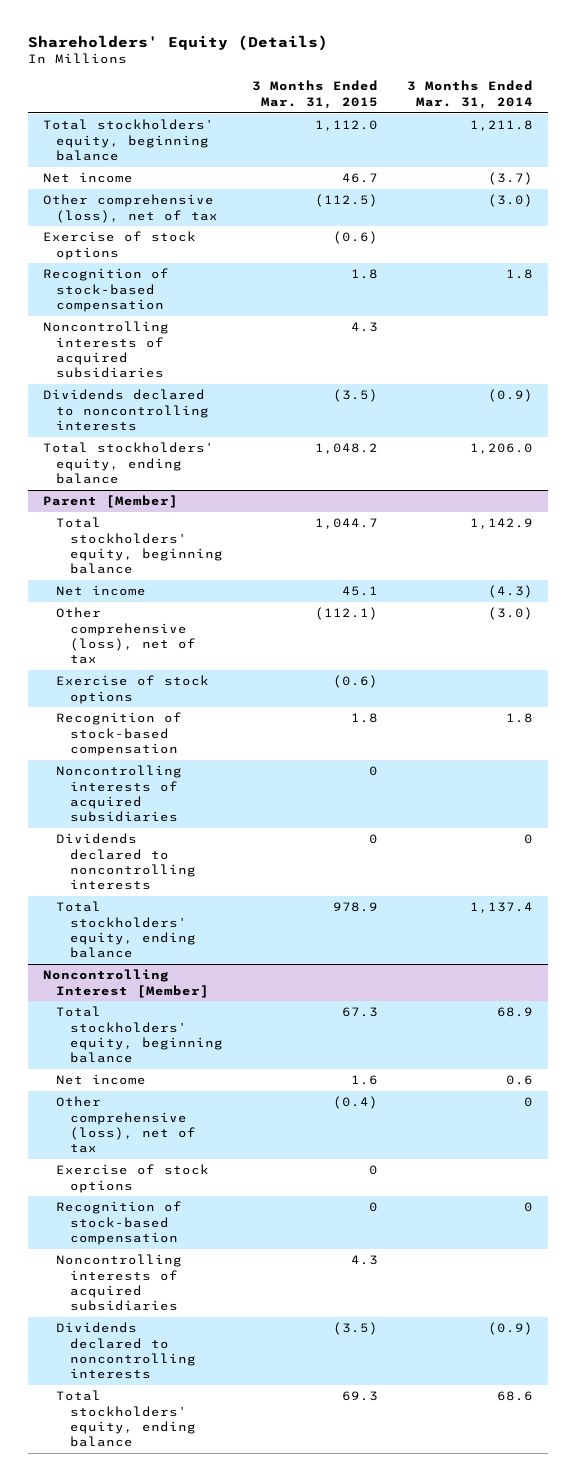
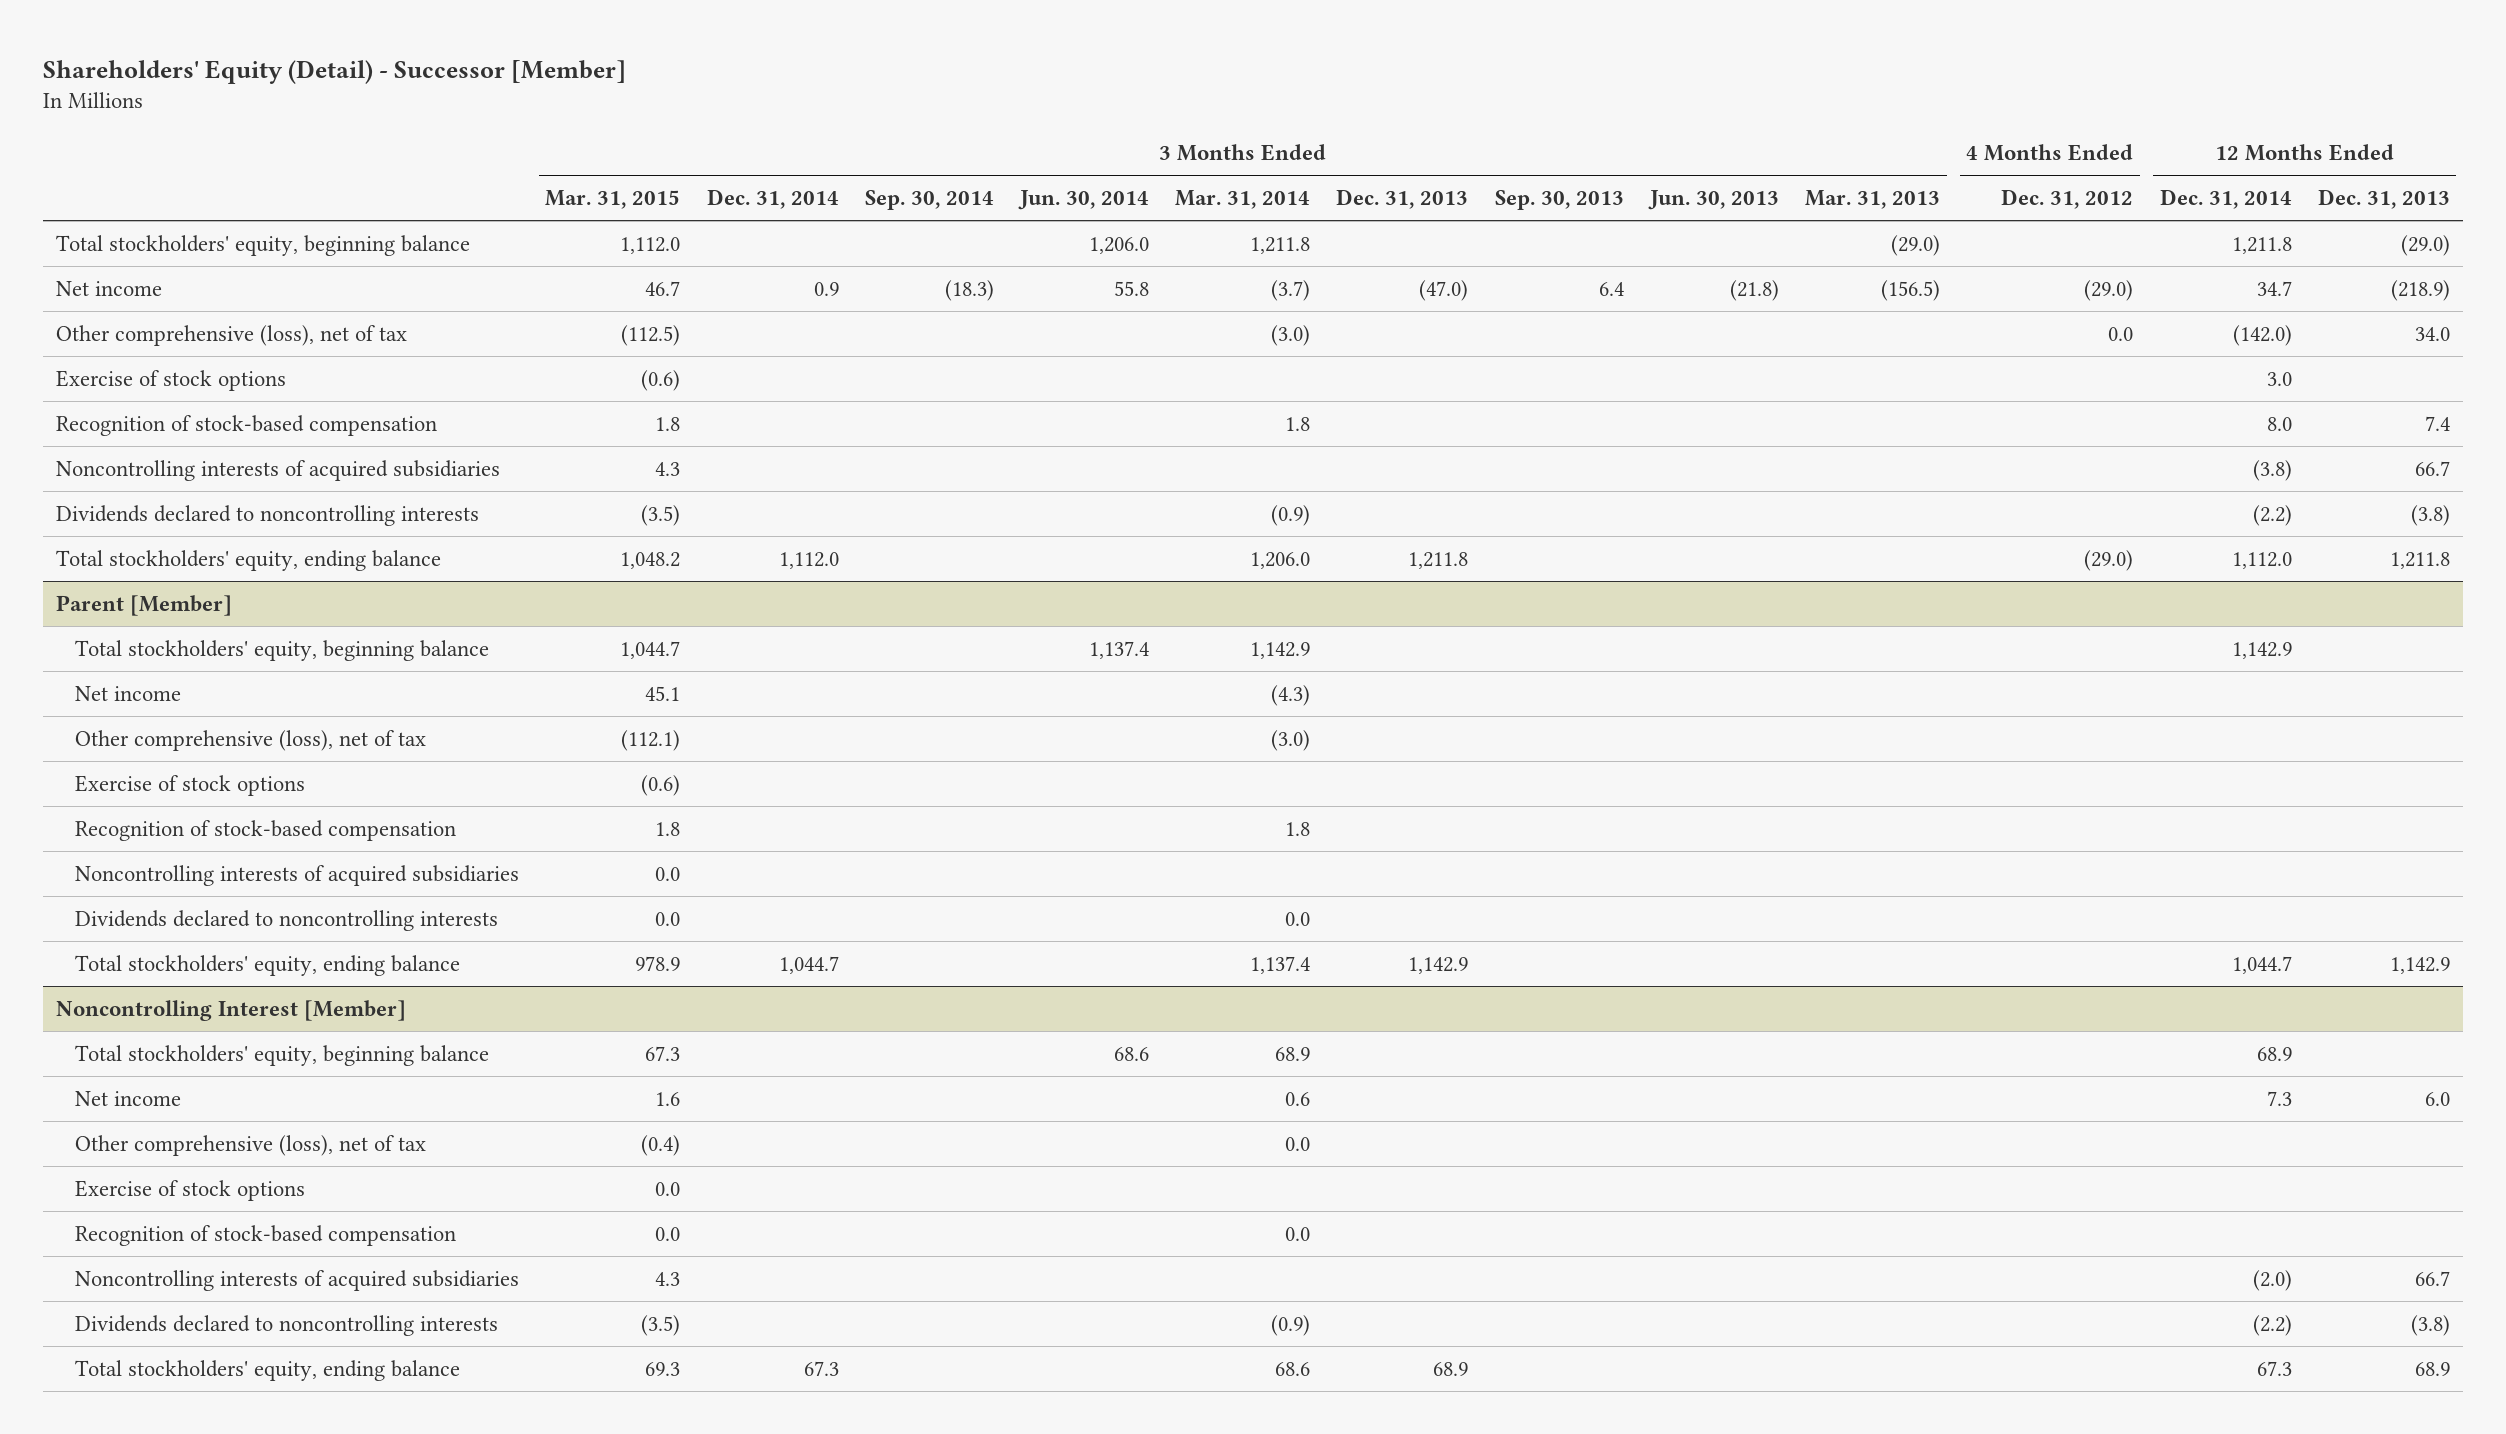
- Shareholders' Equity (Details)
+ Shareholders' Equity (Detail) - Successor [Member]
- | 3 Months Ended Mar. 31, 2015 | 3 Months Ended Mar. 31, 2014
+ | 3 Months Ended Mar. 31, 2015 | 3 Months Ended Dec. 31, 2014 | 3 Months Ended Sep. 30, 2014 | 3 Months Ended Jun. 30, 2014 | 3 Months Ended Mar. 31, 2014 | 3 Months Ended Dec. 31, 2013 | 3 Months Ended Sep. 30, 2013 | 3 Months Ended Jun. 30, 2013 | 3 Months Ended Mar. 31, 2013 | 4 Months Ended Dec. 31, 2012 | 12 Months Ended Dec. 31, 2014 | 12 Months Ended Dec. 31, 2013
@ Parent [Member]
- Noncontrolling interests of acquired subsidiaries | 0 |
- Dividends declared to noncontrolling interests | 0 | 0
+ Noncontrolling interests of acquired subsidiaries | 0.0 | | | | | | | | | | |
+ Dividends declared to noncontrolling interests | 0.0 | | | | 0.0 | | | | | | |
@ Noncontrolling Interest [Member]
- Other comprehensive (loss), net of tax | (0.4) | 0
- Exercise of stock options | 0 |
- Recognition of stock-based compensation | 0 | 0
+ Other comprehensive (loss), net of tax | (0.4) | | | | 0.0 | | | | | | |
+ Exercise of stock options | 0.0 | | | | | | | | | | |
+ Recognition of stock-based compensation | 0.0 | | | | 0.0 | | | | | | |

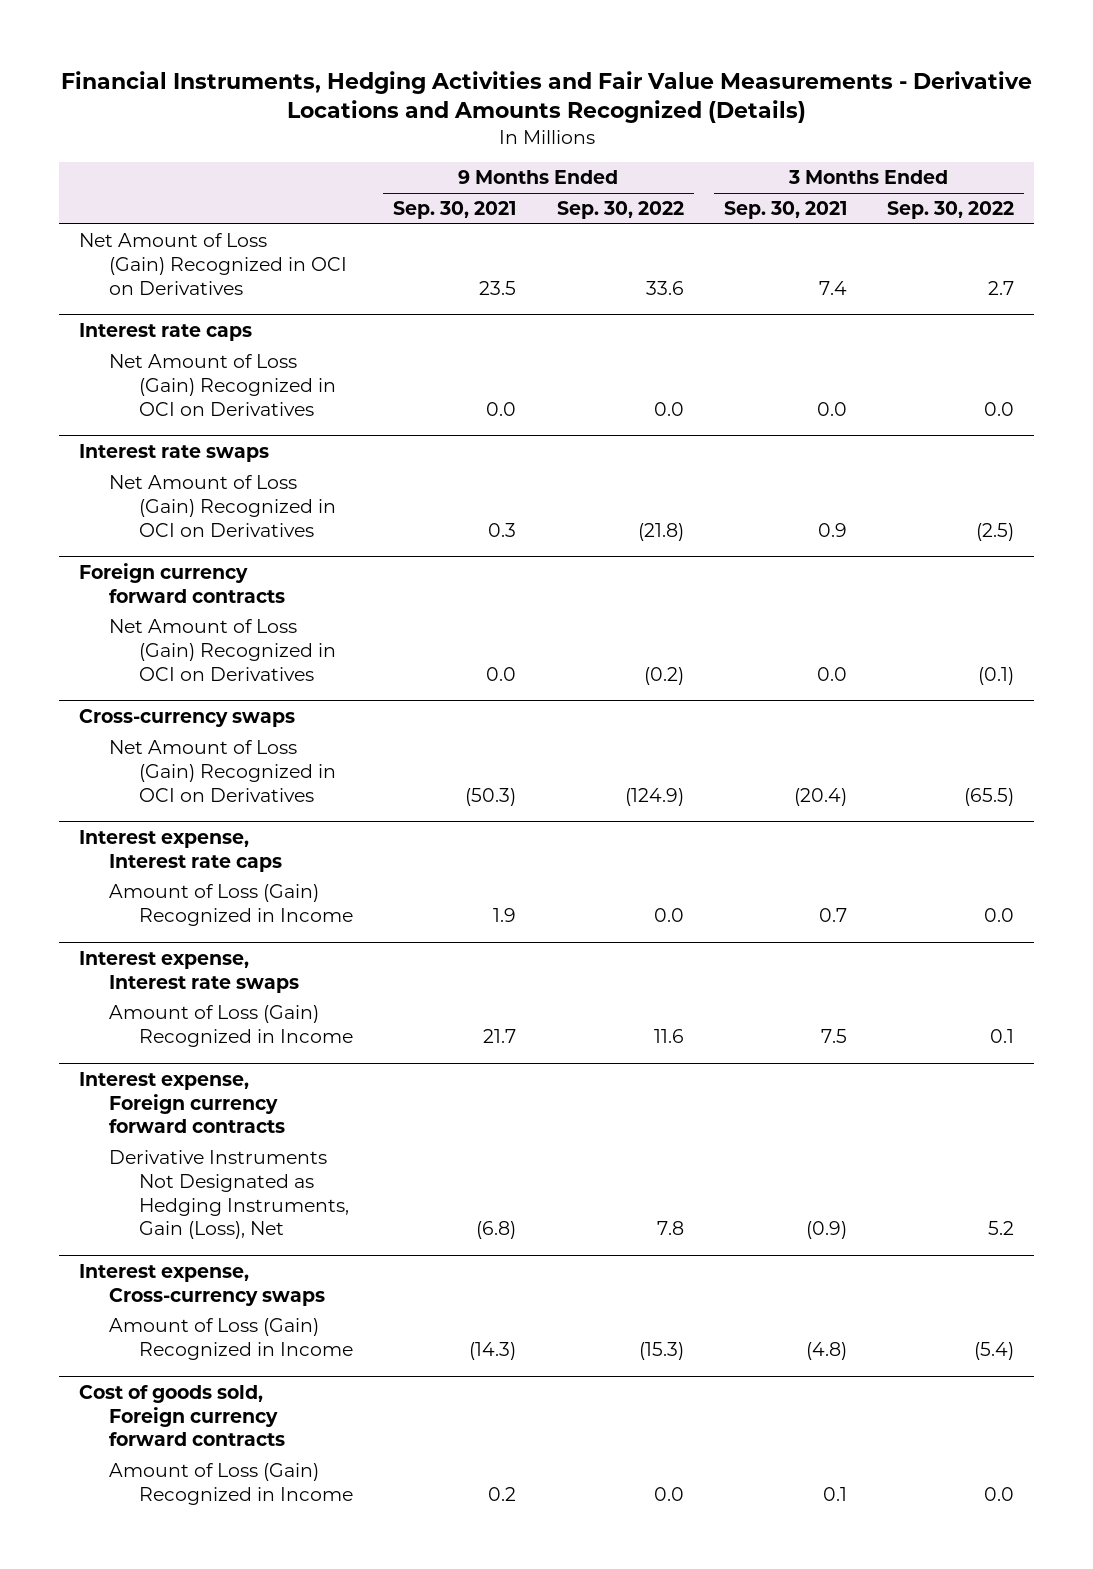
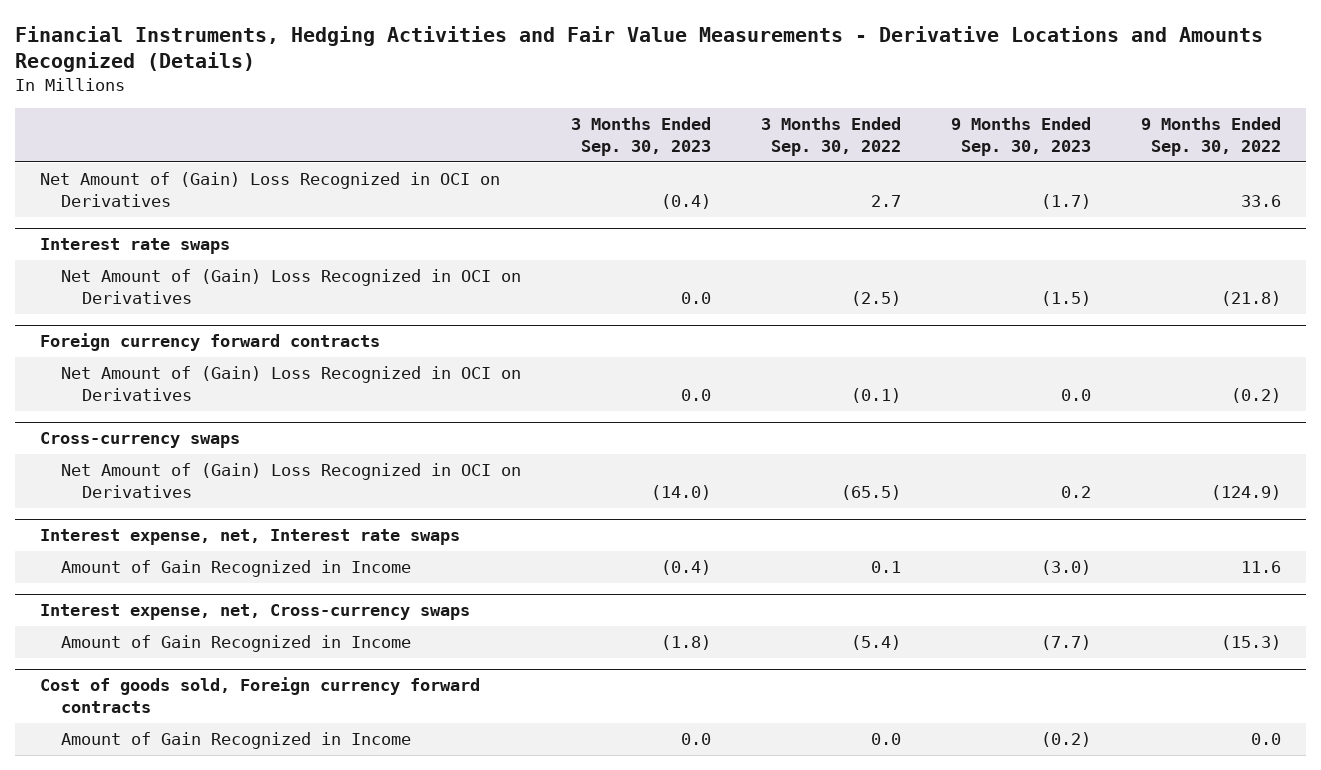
- | 9 Months Ended Sep. 30, 2021 | 9 Months Ended Sep. 30, 2022 | 3 Months Ended Sep. 30, 2021 | 3 Months Ended Sep. 30, 2022
+ | 3 Months Ended Sep. 30, 2023 | 3 Months Ended Sep. 30, 2022 | 9 Months Ended Sep. 30, 2023 | 9 Months Ended Sep. 30, 2022
- Net Amount of Loss (Gain) Recognized in OCI on Derivatives | 23.5 | 33.6 | 7.4 | 2.7
- Interest rate caps
- Net Amount of Loss (Gain) Recognized in OCI on Derivatives | 0.0 | 0.0 | 0.0 | 0.0
+ Net Amount of (Gain) Loss Recognized in OCI on Derivatives | (0.4) | 2.7 | (1.7) | 33.6
@ Interest rate swaps
- Net Amount of Loss (Gain) Recognized in OCI on Derivatives | 0.3 | (21.8) | 0.9 | (2.5)
+ Net Amount of (Gain) Loss Recognized in OCI on Derivatives | 0.0 | (2.5) | (1.5) | (21.8)
@ Foreign currency forward contracts
- Net Amount of Loss (Gain) Recognized in OCI on Derivatives | 0.0 | (0.2) | 0.0 | (0.1)
+ Net Amount of (Gain) Loss Recognized in OCI on Derivatives | 0.0 | (0.1) | 0.0 | (0.2)
@ Cross-currency swaps
- Net Amount of Loss (Gain) Recognized in OCI on Derivatives | (50.3) | (124.9) | (20.4) | (65.5)
- Interest expense, Interest rate caps
- Amount of Loss (Gain) Recognized in Income | 1.9 | 0.0 | 0.7 | 0.0
- Interest expense, Interest rate swaps
- Amount of Loss (Gain) Recognized in Income | 21.7 | 11.6 | 7.5 | 0.1
- Interest expense, Foreign currency forward contracts
- Derivative Instruments Not Designated as Hedging Instruments, Gain (Loss), Net | (6.8) | 7.8 | (0.9) | 5.2
- Interest expense, Cross-currency swaps
- Amount of Loss (Gain) Recognized in Income | (14.3) | (15.3) | (4.8) | (5.4)
@ Cross-currency swaps
+ Net Amount of (Gain) Loss Recognized in OCI on Derivatives | (14.0) | (65.5) | 0.2 | (124.9)
+ Interest expense, net, Interest rate swaps
+ Amount of Gain Recognized in Income | (0.4) | 0.1 | (3.0) | 11.6
+ Interest expense, net, Cross-currency swaps
+ Amount of Gain Recognized in Income | (1.8) | (5.4) | (7.7) | (15.3)
@ Cost of goods sold, Foreign currency forward contracts
- Amount of Loss (Gain) Recognized in Income | 0.2 | 0.0 | 0.1 | 0.0
+ Amount of Gain Recognized in Income | 0.0 | 0.0 | (0.2) | 0.0

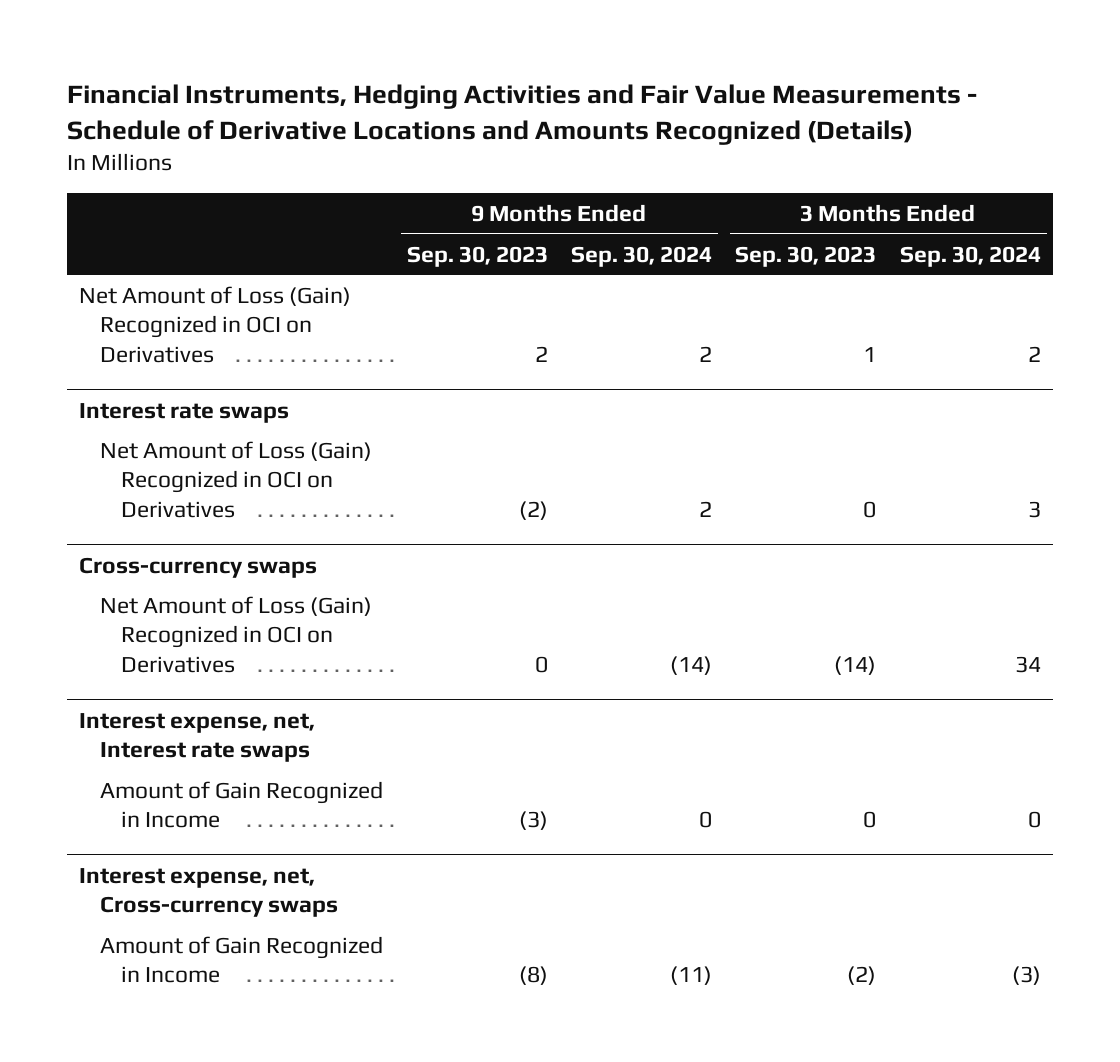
- Financial Instruments, Hedging Activities and Fair Value Measurements - Derivative Locations and Amounts Recognized (Details)
+ Financial Instruments, Hedging Activities and Fair Value Measurements - Schedule of Derivative Locations and Amounts Recognized (Details)
- | 3 Months Ended Sep. 30, 2023 | 3 Months Ended Sep. 30, 2022 | 9 Months Ended Sep. 30, 2023 | 9 Months Ended Sep. 30, 2022
+ | 9 Months Ended Sep. 30, 2023 | 9 Months Ended Sep. 30, 2024 | 3 Months Ended Sep. 30, 2023 | 3 Months Ended Sep. 30, 2024
- Net Amount of (Gain) Loss Recognized in OCI on Derivatives | (0.4) | 2.7 | (1.7) | 33.6
+ Net Amount of Loss (Gain) Recognized in OCI on Derivatives | 2 | 2 | 1 | 2
@ Interest rate swaps
- Net Amount of (Gain) Loss Recognized in OCI on Derivatives | 0.0 | (2.5) | (1.5) | (21.8)
- Foreign currency forward contracts
- Net Amount of (Gain) Loss Recognized in OCI on Derivatives | 0.0 | (0.1) | 0.0 | (0.2)
@ Interest rate swaps
+ Net Amount of Loss (Gain) Recognized in OCI on Derivatives | (2) | 2 | 0 | 3
@ Cross-currency swaps
- Net Amount of (Gain) Loss Recognized in OCI on Derivatives | (14.0) | (65.5) | 0.2 | (124.9)
+ Net Amount of Loss (Gain) Recognized in OCI on Derivatives | 0 | (14) | (14) | 34
@ Interest expense, net, Interest rate swaps
- Amount of Gain Recognized in Income | (0.4) | 0.1 | (3.0) | 11.6
+ Amount of Gain Recognized in Income | (3) | 0 | 0 | 0
@ Interest expense, net, Cross-currency swaps
- Amount of Gain Recognized in Income | (1.8) | (5.4) | (7.7) | (15.3)
- Cost of goods sold, Foreign currency forward contracts
- Amount of Gain Recognized in Income | 0.0 | 0.0 | (0.2) | 0.0
@ Interest expense, net, Cross-currency swaps
+ Amount of Gain Recognized in Income | (8) | (11) | (2) | (3)

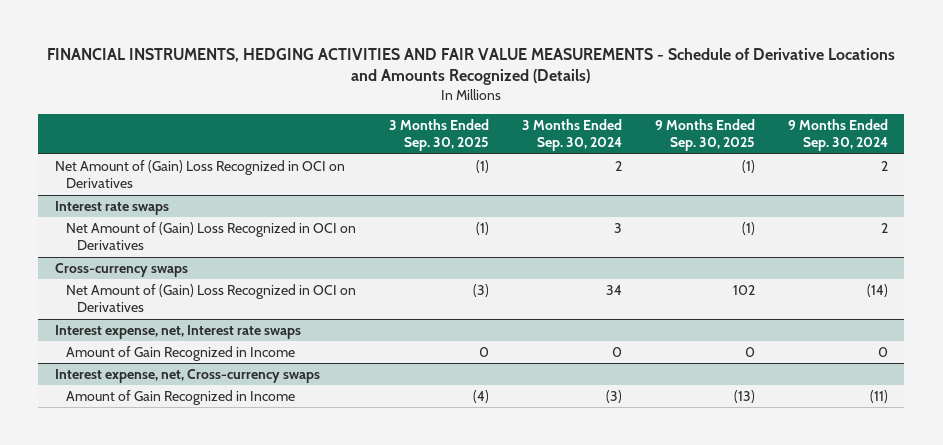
- Financial Instruments, Hedging Activities and Fair Value Measurements - Schedule of Derivative Locations and Amounts Recognized (Details)
+ FINANCIAL INSTRUMENTS, HEDGING ACTIVITIES AND FAIR VALUE MEASUREMENTS - Schedule of Derivative Locations and Amounts Recognized (Details)
- | 9 Months Ended Sep. 30, 2023 | 9 Months Ended Sep. 30, 2024 | 3 Months Ended Sep. 30, 2023 | 3 Months Ended Sep. 30, 2024
+ | 3 Months Ended Sep. 30, 2025 | 3 Months Ended Sep. 30, 2024 | 9 Months Ended Sep. 30, 2025 | 9 Months Ended Sep. 30, 2024
- Net Amount of Loss (Gain) Recognized in OCI on Derivatives | 2 | 2 | 1 | 2
+ Net Amount of (Gain) Loss Recognized in OCI on Derivatives | (1) | 2 | (1) | 2
@ Interest rate swaps
- Net Amount of Loss (Gain) Recognized in OCI on Derivatives | (2) | 2 | 0 | 3
+ Net Amount of (Gain) Loss Recognized in OCI on Derivatives | (1) | 3 | (1) | 2
@ Cross-currency swaps
- Net Amount of Loss (Gain) Recognized in OCI on Derivatives | 0 | (14) | (14) | 34
+ Net Amount of (Gain) Loss Recognized in OCI on Derivatives | (3) | 34 | 102 | (14)

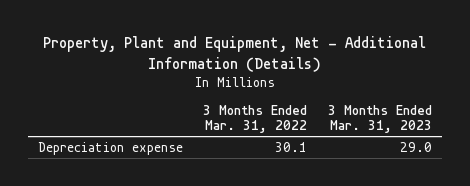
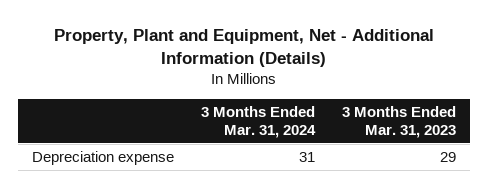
- | 3 Months Ended Mar. 31, 2022 | 3 Months Ended Mar. 31, 2023
+ | 3 Months Ended Mar. 31, 2024 | 3 Months Ended Mar. 31, 2023
- Depreciation expense | 30.1 | 29.0
+ Depreciation expense | 31 | 29

